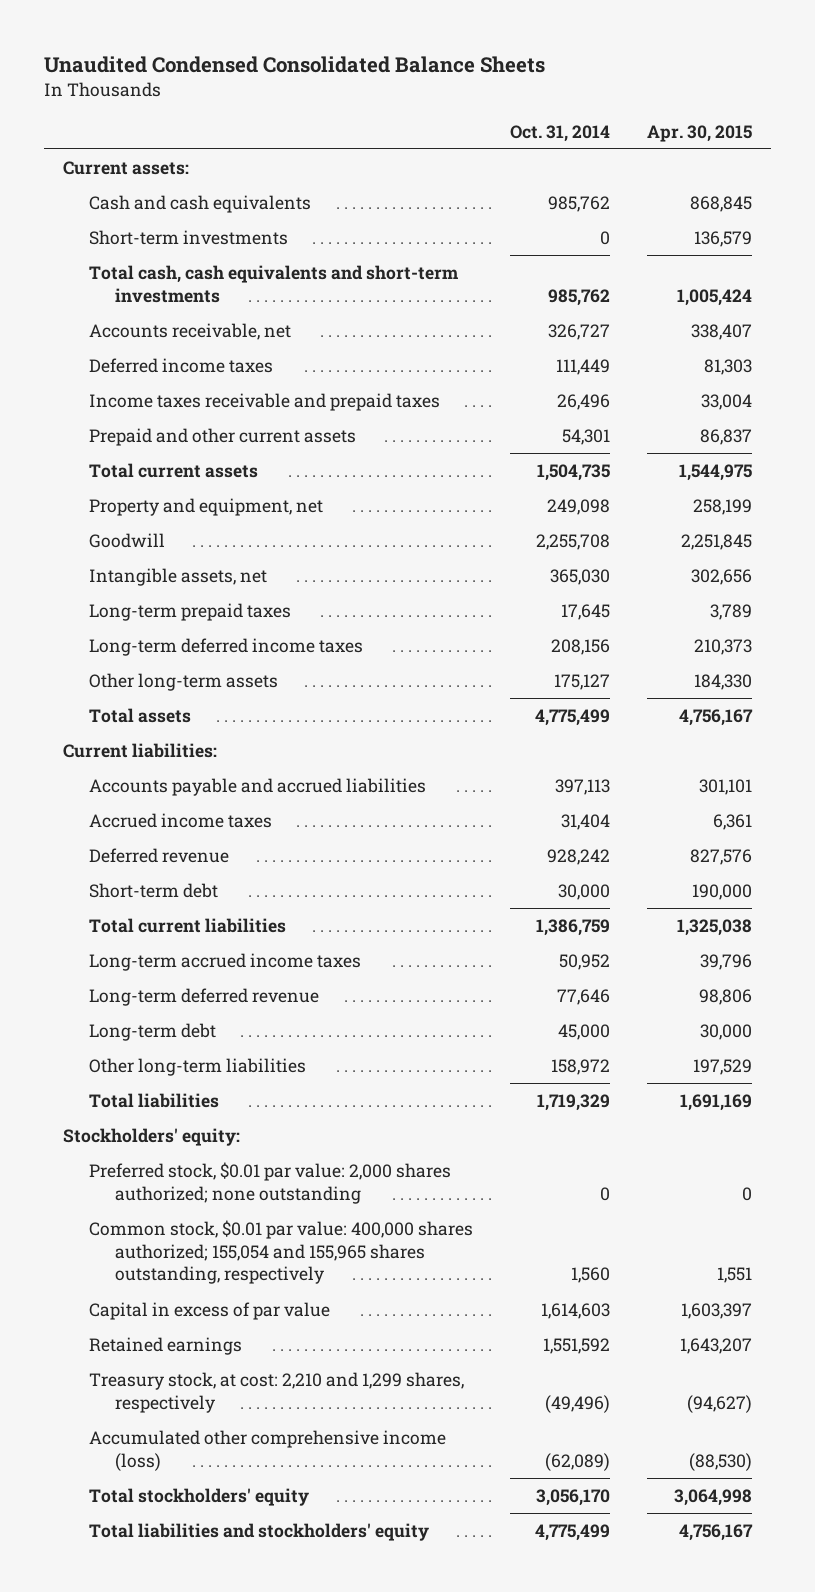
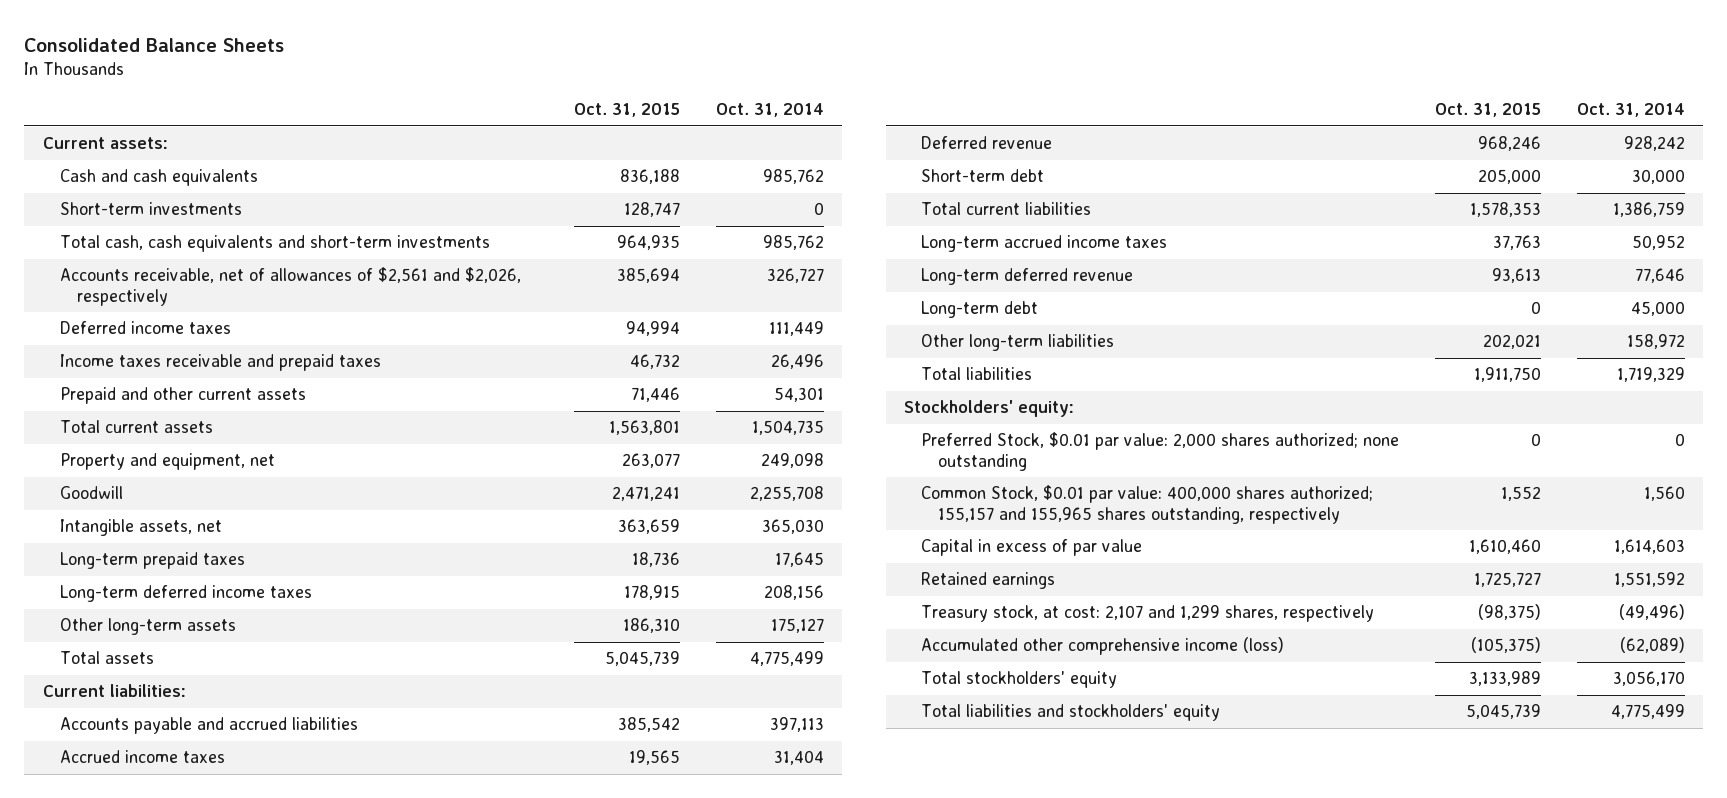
- Unaudited Condensed Consolidated Balance Sheets
+ Consolidated Balance Sheets
- | Oct. 31, 2014 | Apr. 30, 2015
+ | Oct. 31, 2015 | Oct. 31, 2014
- Accounts receivable, net | 326,727 | 338,407
+ Accounts receivable, net of allowances of $2,561 and $2,026, respectively | 385,694 | 326,727
- Preferred stock, $0.01 par value: 2,000 shares authorized; none outstanding | 0 | 0
- Common stock, $0.01 par value: 400,000 shares authorized; 155,054 and 155,965 shares outstanding, respectively | 1,560 | 1,551
+ Preferred Stock, $0.01 par value: 2,000 shares authorized; none outstanding | 0 | 0
+ Common Stock, $0.01 par value: 400,000 shares authorized; 155,157 and 155,965 shares outstanding, respectively | 1,552 | 1,560
- Treasury stock, at cost: 2,210 and 1,299 shares, respectively | (49,496) | (94,627)
+ Treasury stock, at cost: 2,107 and 1,299 shares, respectively | (98,375) | (49,496)

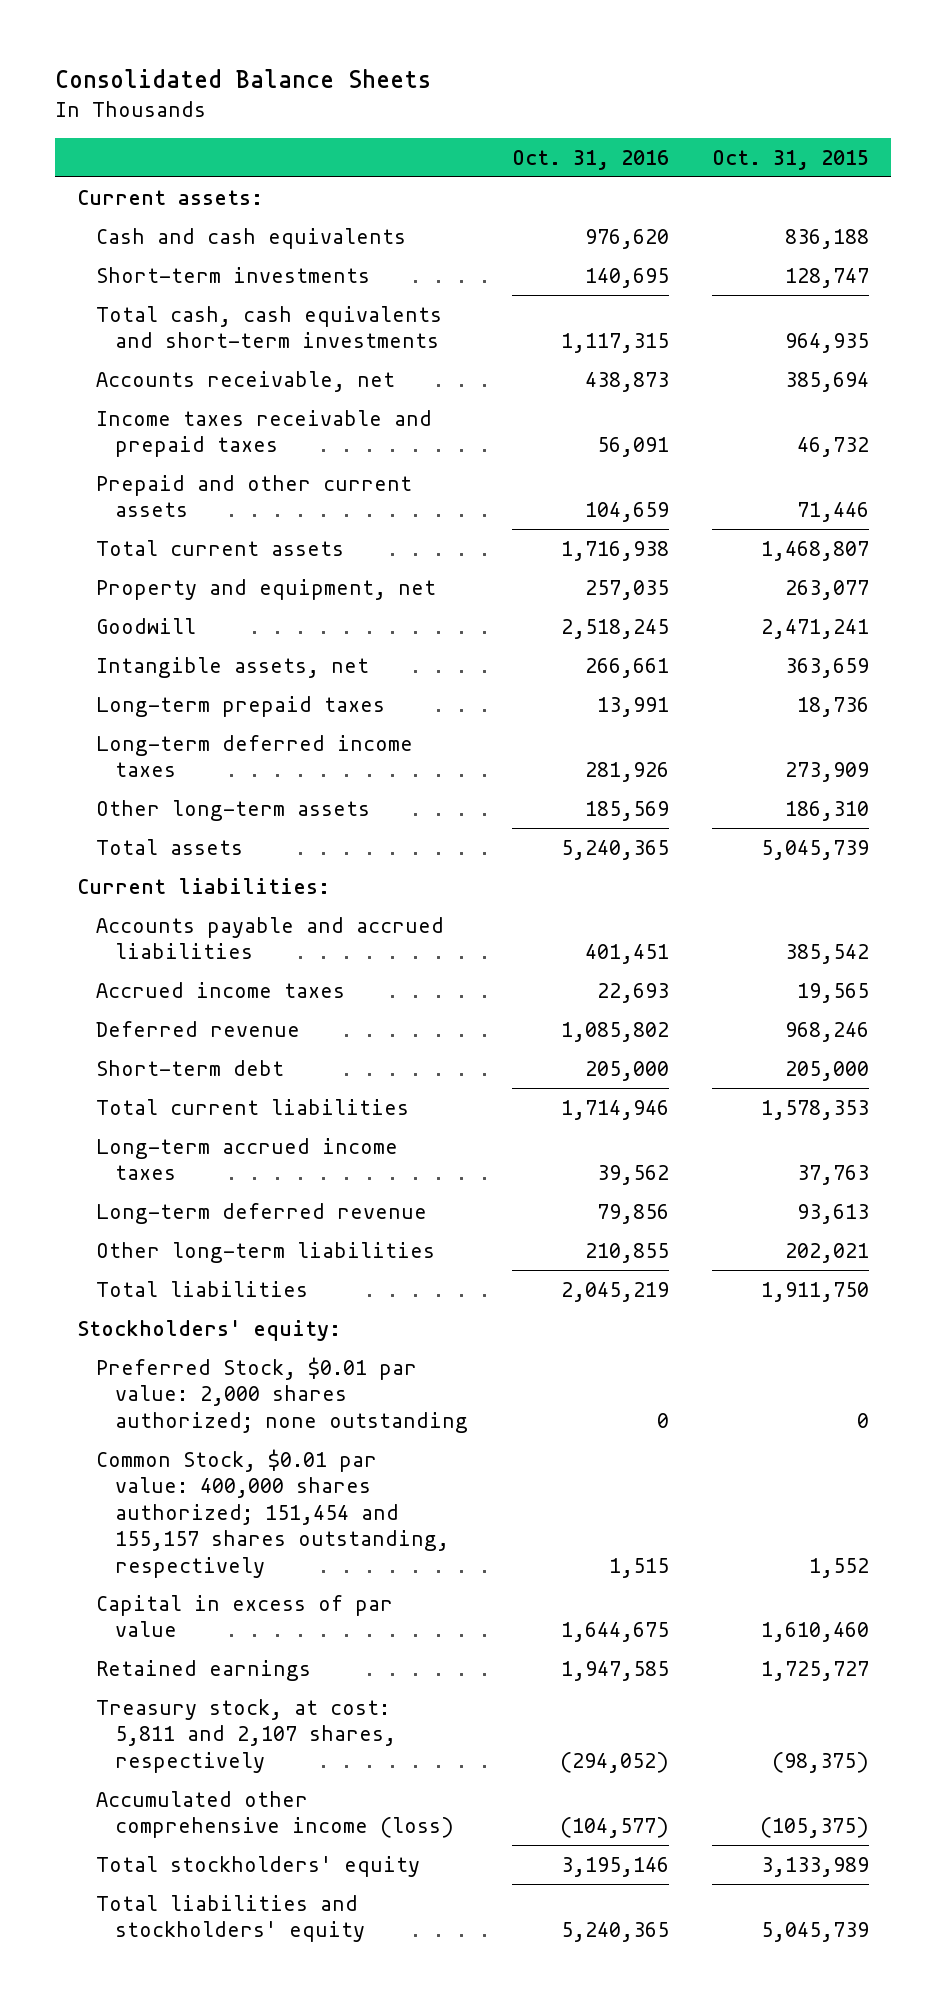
- | Oct. 31, 2015 | Oct. 31, 2014
+ | Oct. 31, 2016 | Oct. 31, 2015
- Accounts receivable, net of allowances of $2,561 and $2,026, respectively | 385,694 | 326,727
- Deferred income taxes | 94,994 | 111,449
+ Accounts receivable, net | 438,873 | 385,694
- Total current assets | 1,563,801 | 1,504,735
+ Total current assets | 1,716,938 | 1,468,807
- Long-term deferred income taxes | 178,915 | 208,156
+ Long-term deferred income taxes | 281,926 | 273,909
- Long-term debt | 0 | 45,000
- Common Stock, $0.01 par value: 400,000 shares authorized; 155,157 and 155,965 shares outstanding, respectively | 1,552 | 1,560
+ Common Stock, $0.01 par value: 400,000 shares authorized; 151,454 and 155,157 shares outstanding, respectively | 1,515 | 1,552
- Treasury stock, at cost: 2,107 and 1,299 shares, respectively | (98,375) | (49,496)
+ Treasury stock, at cost: 5,811 and 2,107 shares, respectively | (294,052) | (98,375)

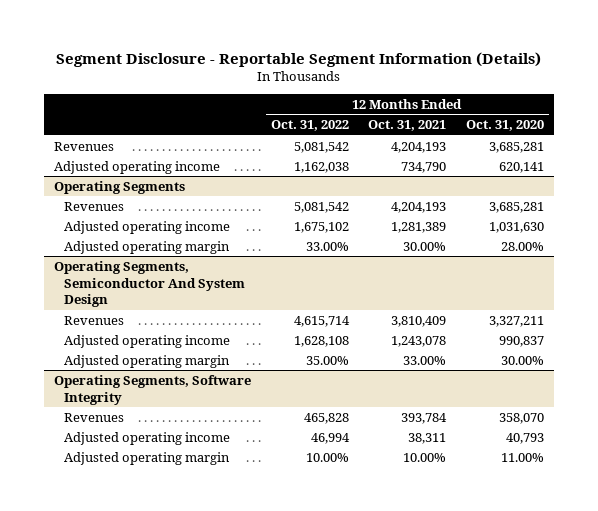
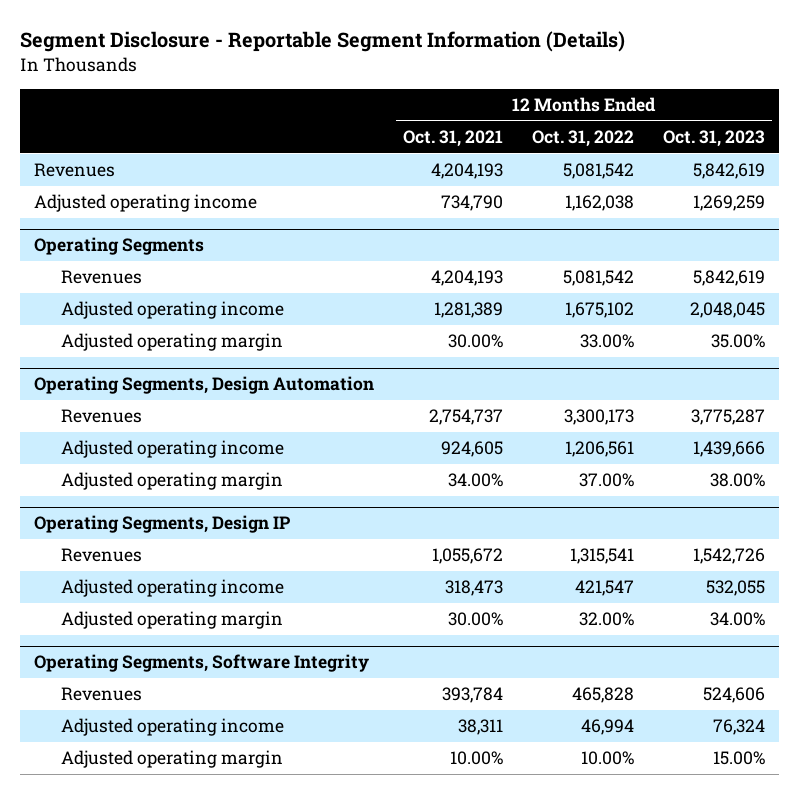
- | 12 Months Ended Oct. 31, 2022 | 12 Months Ended Oct. 31, 2021 | 12 Months Ended Oct. 31, 2020
+ | 12 Months Ended Oct. 31, 2021 | 12 Months Ended Oct. 31, 2022 | 12 Months Ended Oct. 31, 2023
- Operating Segments, Semiconductor And System Design
- Revenues | 4,615,714 | 3,810,409 | 3,327,211
- Adjusted operating income | 1,628,108 | 1,243,078 | 990,837
- Adjusted operating margin | 35.00% | 33.00% | 30.00%
+ Operating Segments, Design Automation
+ Revenues | 2,754,737 | 3,300,173 | 3,775,287
+ Adjusted operating income | 924,605 | 1,206,561 | 1,439,666
+ Adjusted operating margin | 34.00% | 37.00% | 38.00%
+ Operating Segments, Design IP
+ Revenues | 1,055,672 | 1,315,541 | 1,542,726
+ Adjusted operating income | 318,473 | 421,547 | 532,055
+ Adjusted operating margin | 30.00% | 32.00% | 34.00%

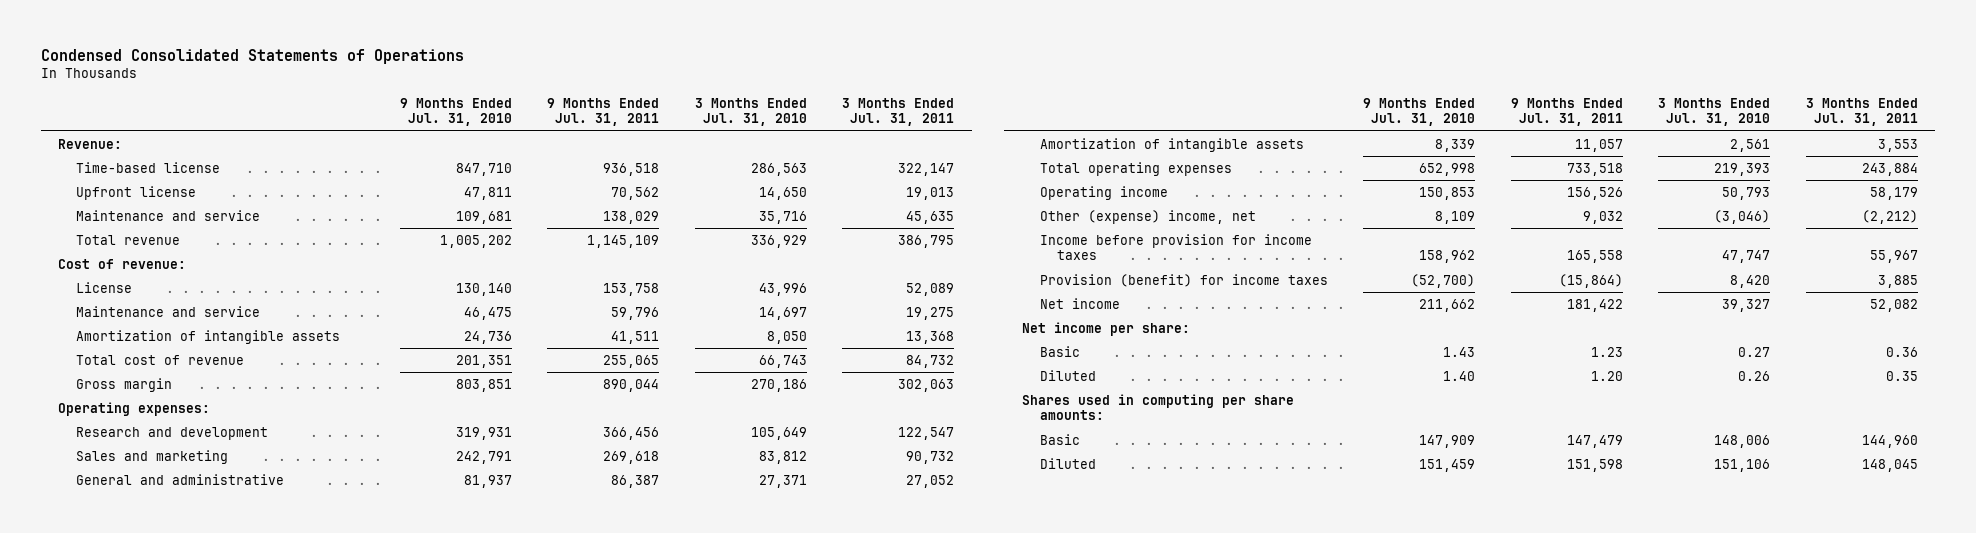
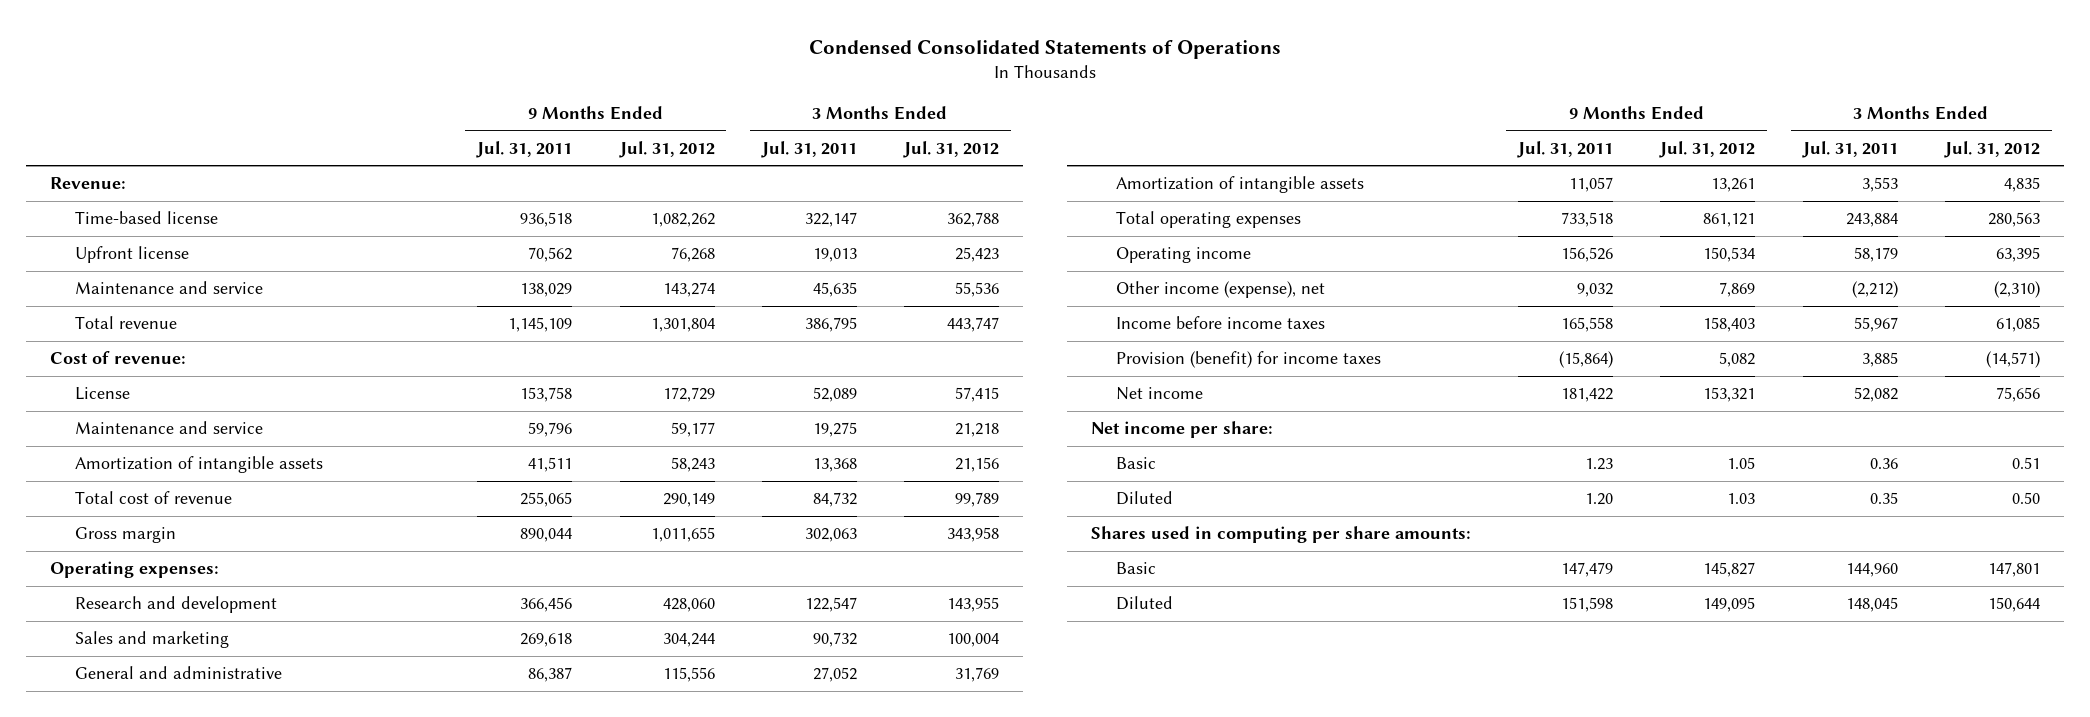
- | 9 Months Ended Jul. 31, 2010 | 9 Months Ended Jul. 31, 2011 | 3 Months Ended Jul. 31, 2010 | 3 Months Ended Jul. 31, 2011
+ | 9 Months Ended Jul. 31, 2011 | 9 Months Ended Jul. 31, 2012 | 3 Months Ended Jul. 31, 2011 | 3 Months Ended Jul. 31, 2012
- Other (expense) income, net | 8,109 | 9,032 | (3,046) | (2,212)
- Income before provision for income taxes | 158,962 | 165,558 | 47,747 | 55,967
+ Other income (expense), net | 9,032 | 7,869 | (2,212) | (2,310)
+ Income before income taxes | 165,558 | 158,403 | 55,967 | 61,085

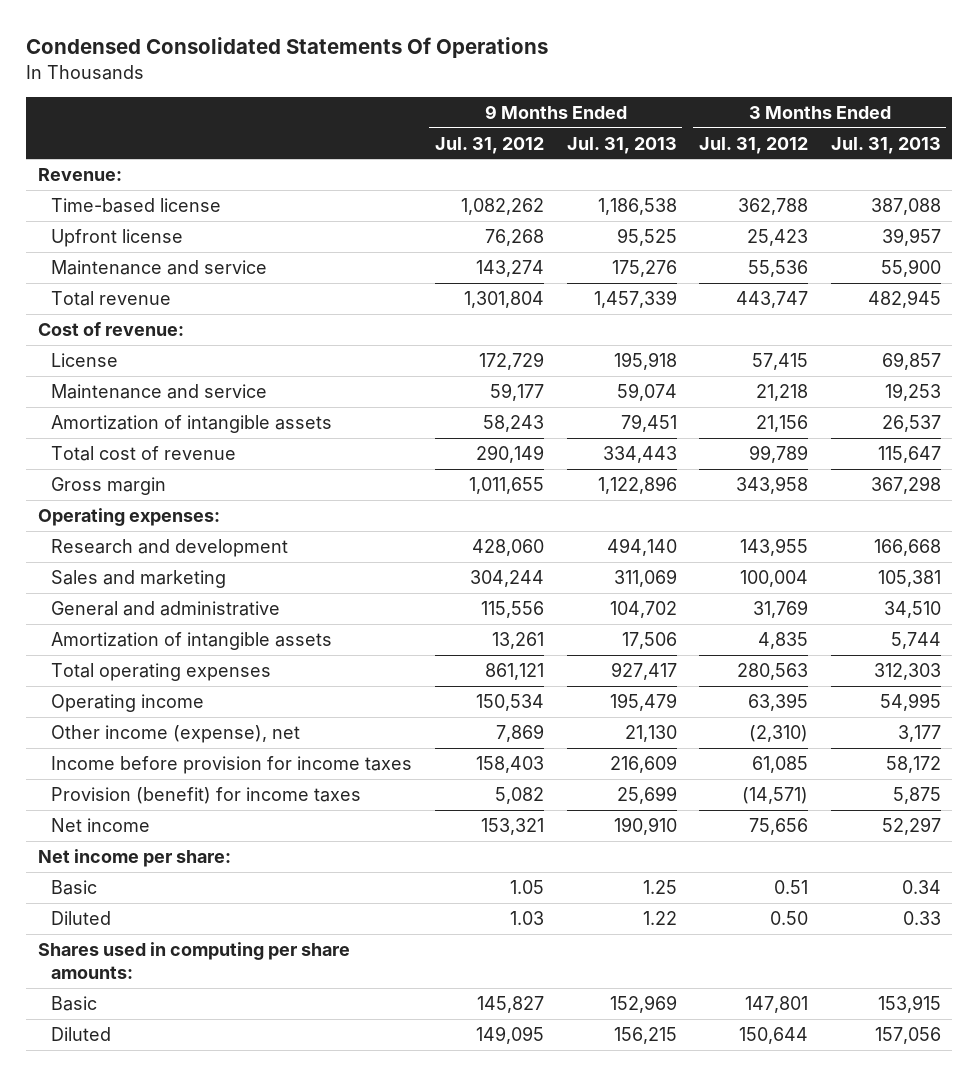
- Condensed Consolidated Statements of Operations
+ Condensed Consolidated Statements Of Operations
- | 9 Months Ended Jul. 31, 2011 | 9 Months Ended Jul. 31, 2012 | 3 Months Ended Jul. 31, 2011 | 3 Months Ended Jul. 31, 2012
+ | 9 Months Ended Jul. 31, 2012 | 9 Months Ended Jul. 31, 2013 | 3 Months Ended Jul. 31, 2012 | 3 Months Ended Jul. 31, 2013
- Income before income taxes | 165,558 | 158,403 | 55,967 | 61,085
+ Income before provision for income taxes | 158,403 | 216,609 | 61,085 | 58,172

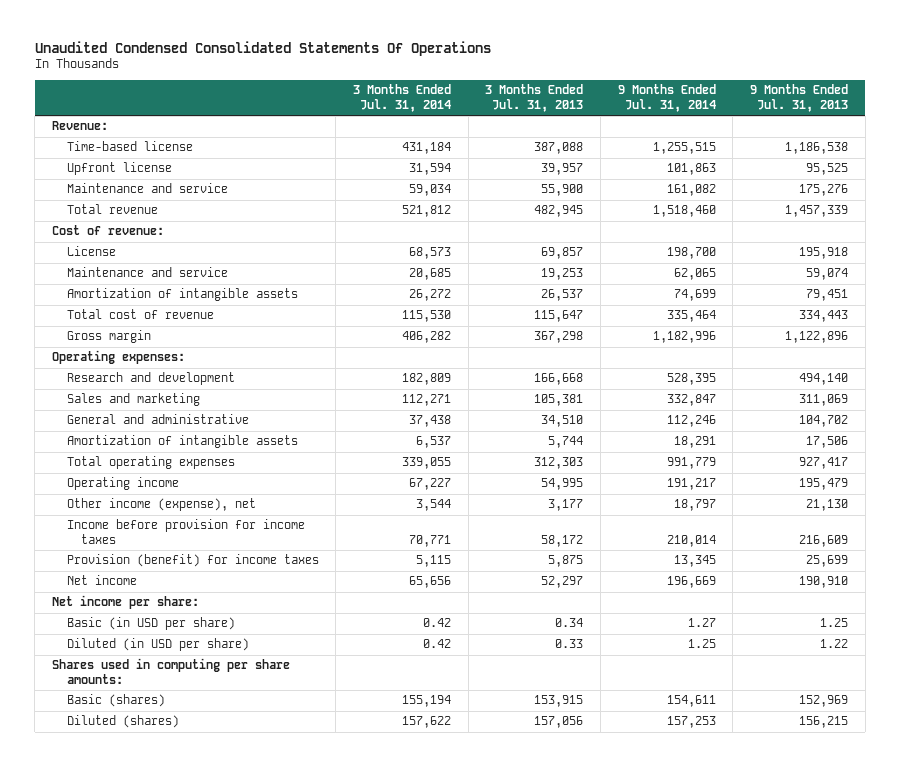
- Condensed Consolidated Statements Of Operations
+ Unaudited Condensed Consolidated Statements Of Operations
- | 9 Months Ended Jul. 31, 2012 | 9 Months Ended Jul. 31, 2013 | 3 Months Ended Jul. 31, 2012 | 3 Months Ended Jul. 31, 2013
+ | 3 Months Ended Jul. 31, 2014 | 3 Months Ended Jul. 31, 2013 | 9 Months Ended Jul. 31, 2014 | 9 Months Ended Jul. 31, 2013
- Basic | 1.05 | 1.25 | 0.51 | 0.34
- Diluted | 1.03 | 1.22 | 0.50 | 0.33
+ Basic (in USD per share) | 0.42 | 0.34 | 1.27 | 1.25
+ Diluted (in USD per share) | 0.42 | 0.33 | 1.25 | 1.22
- Basic | 145,827 | 152,969 | 147,801 | 153,915
- Diluted | 149,095 | 156,215 | 150,644 | 157,056
+ Basic (shares) | 155,194 | 153,915 | 154,611 | 152,969
+ Diluted (shares) | 157,622 | 157,056 | 157,253 | 156,215

